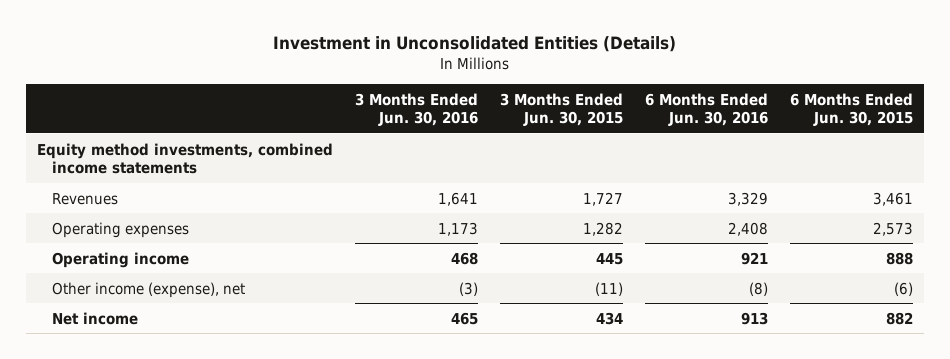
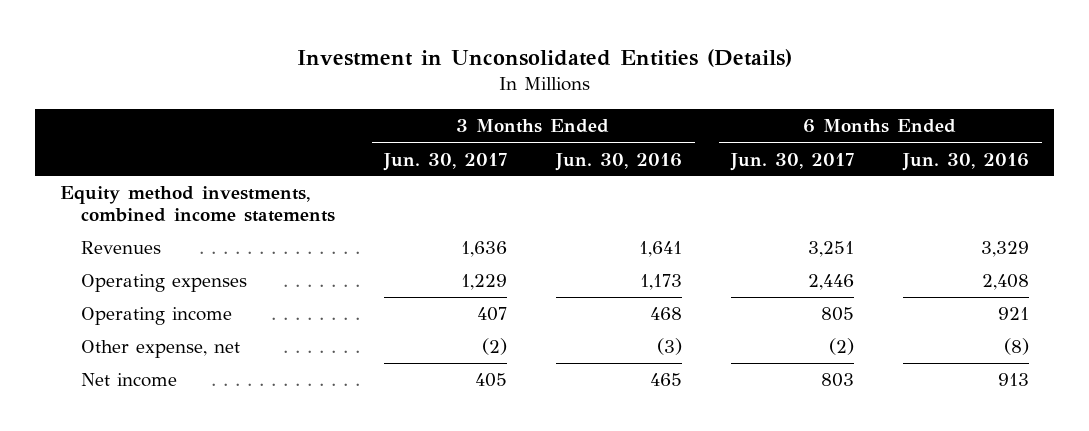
- | 3 Months Ended Jun. 30, 2016 | 3 Months Ended Jun. 30, 2015 | 6 Months Ended Jun. 30, 2016 | 6 Months Ended Jun. 30, 2015
+ | 3 Months Ended Jun. 30, 2017 | 3 Months Ended Jun. 30, 2016 | 6 Months Ended Jun. 30, 2017 | 6 Months Ended Jun. 30, 2016
- Other income (expense), net | (3) | (11) | (8) | (6)
+ Other expense, net | (2) | (3) | (2) | (8)

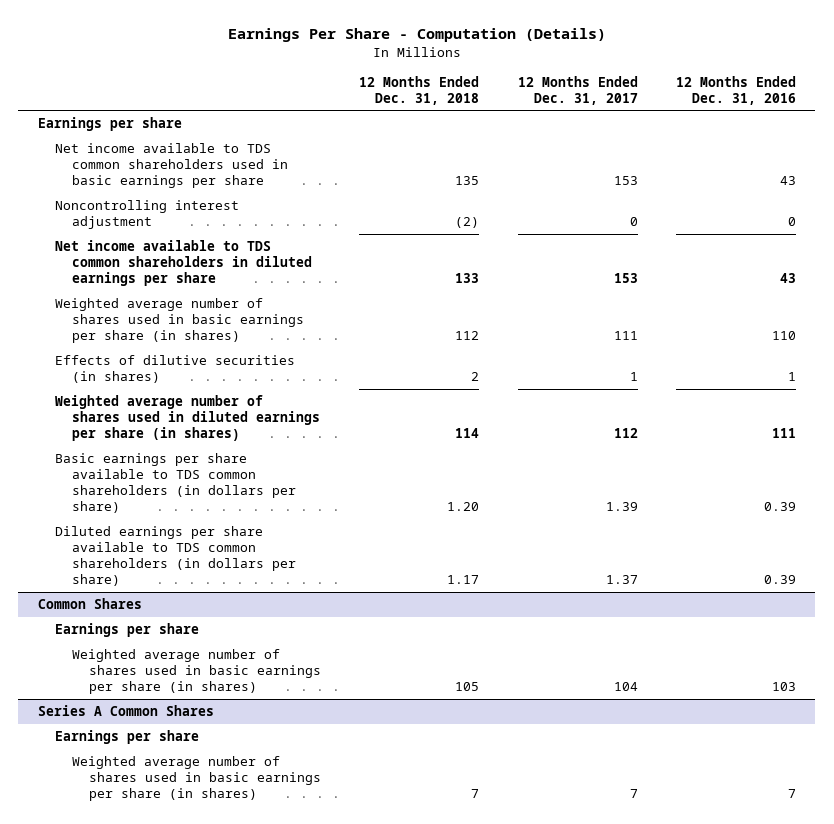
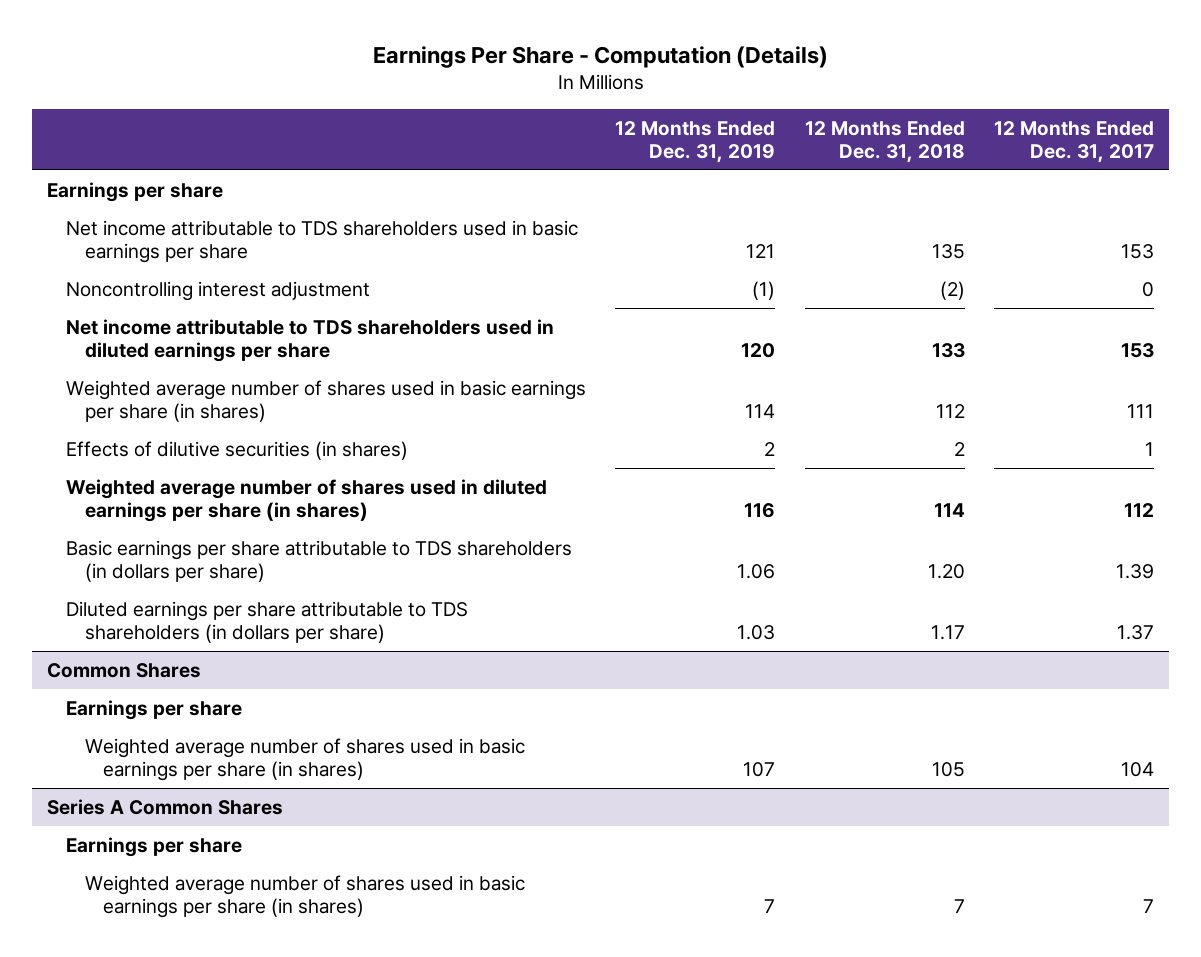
- | 12 Months Ended Dec. 31, 2018 | 12 Months Ended Dec. 31, 2017 | 12 Months Ended Dec. 31, 2016
+ | 12 Months Ended Dec. 31, 2019 | 12 Months Ended Dec. 31, 2018 | 12 Months Ended Dec. 31, 2017
- Net income available to TDS common shareholders used in basic earnings per share | 135 | 153 | 43
+ Net income attributable to TDS shareholders used in basic earnings per share | 121 | 135 | 153
- Net income available to TDS common shareholders in diluted earnings per share | 133 | 153 | 43
+ Net income attributable to TDS shareholders used in diluted earnings per share | 120 | 133 | 153
- Basic earnings per share available to TDS common shareholders (in dollars per share) | 1.20 | 1.39 | 0.39
- Diluted earnings per share available to TDS common shareholders (in dollars per share) | 1.17 | 1.37 | 0.39
+ Basic earnings per share attributable to TDS shareholders (in dollars per share) | 1.06 | 1.20 | 1.39
+ Diluted earnings per share attributable to TDS shareholders (in dollars per share) | 1.03 | 1.17 | 1.37

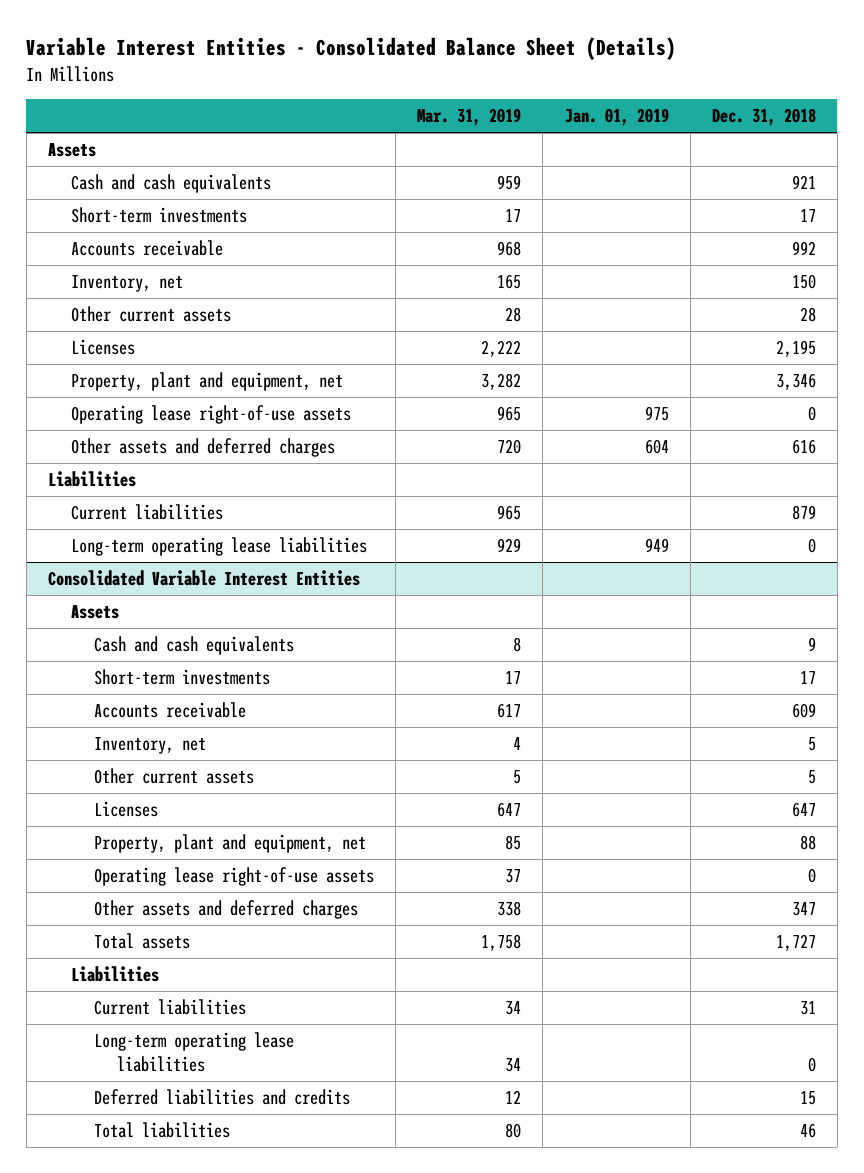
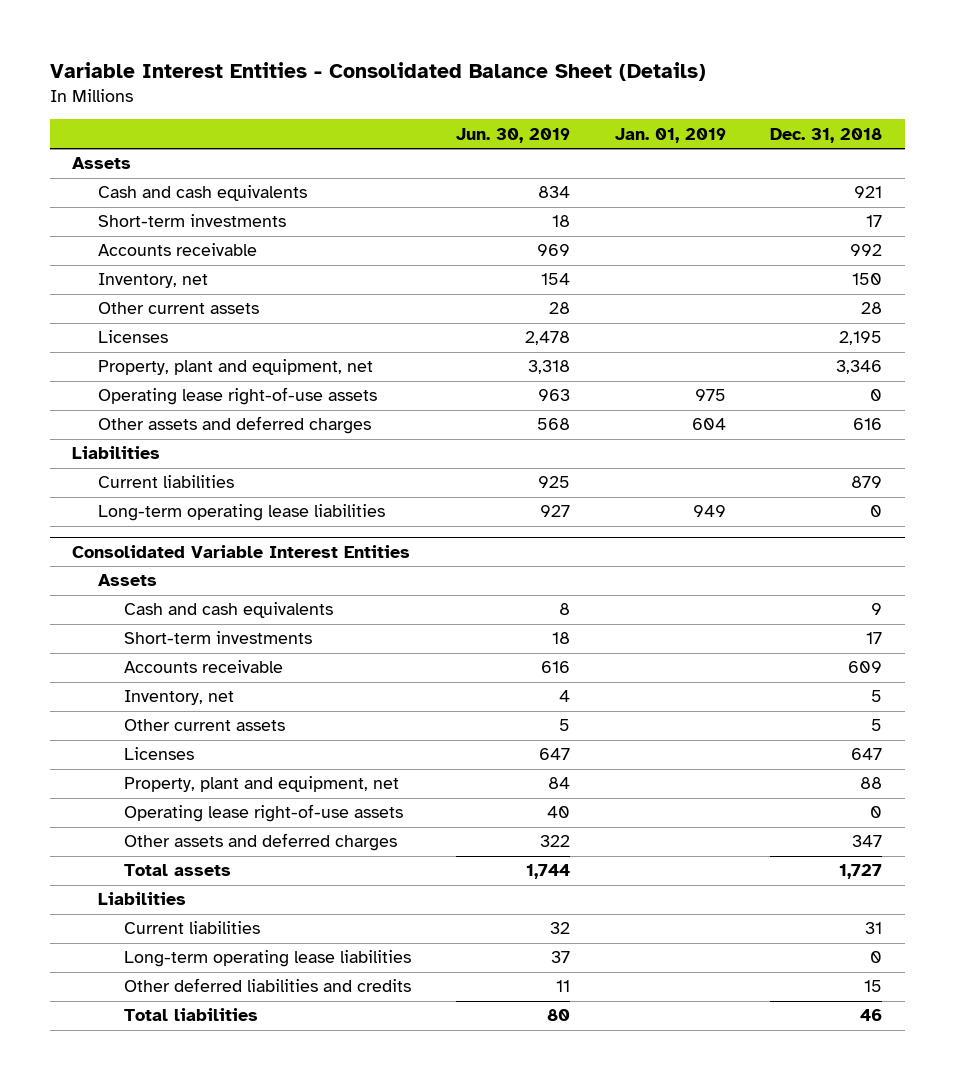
- | Mar. 31, 2019 | Jan. 01, 2019 | Dec. 31, 2018
+ | Jun. 30, 2019 | Jan. 01, 2019 | Dec. 31, 2018
@ Consolidated Variable Interest Entities
- Deferred liabilities and credits | 12 | | 15
+ Other deferred liabilities and credits | 11 | | 15

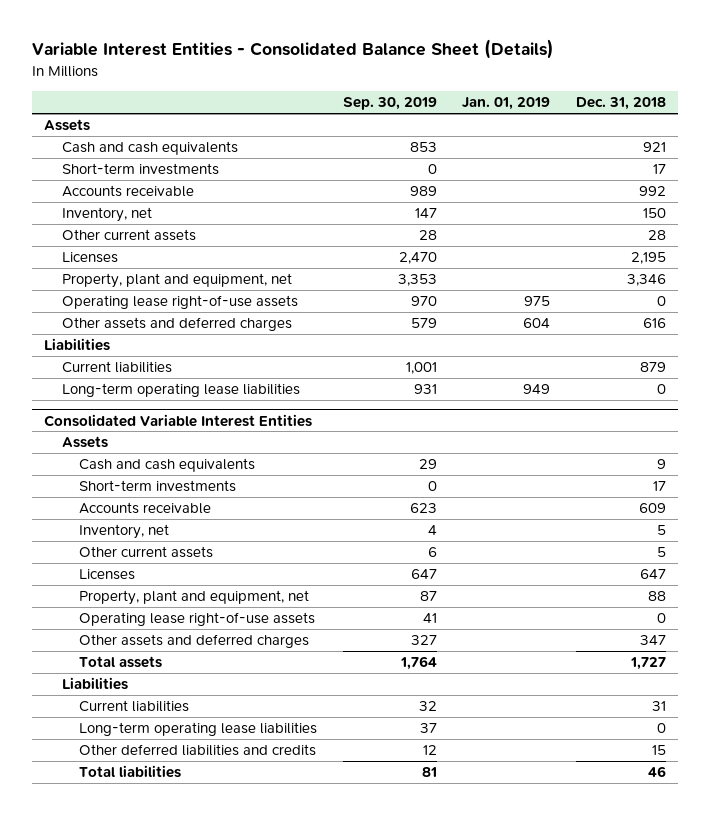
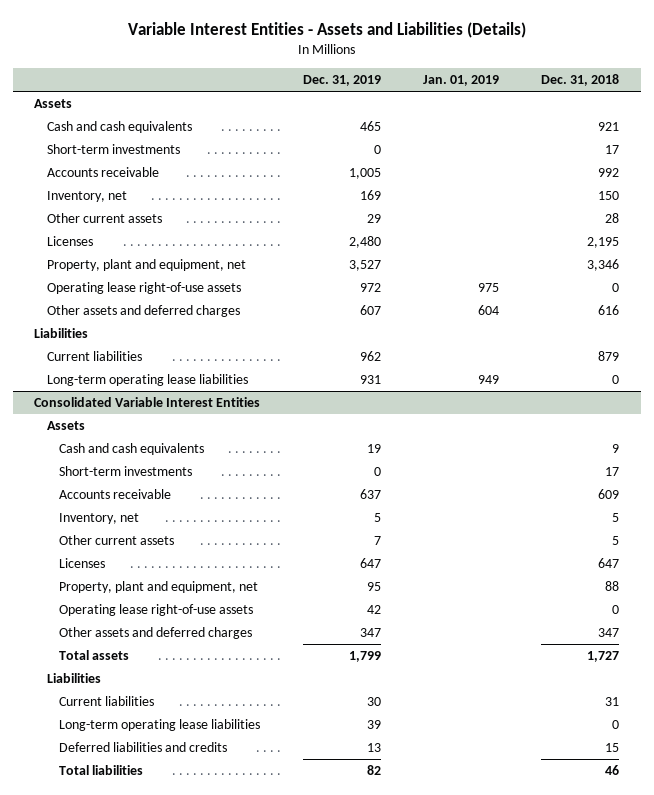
- Variable Interest Entities - Consolidated Balance Sheet (Details)
+ Variable Interest Entities - Assets and Liabilities (Details)
- | Sep. 30, 2019 | Jan. 01, 2019 | Dec. 31, 2018
+ | Dec. 31, 2019 | Jan. 01, 2019 | Dec. 31, 2018
@ Consolidated Variable Interest Entities
- Other deferred liabilities and credits | 12 | | 15
+ Deferred liabilities and credits | 13 | | 15

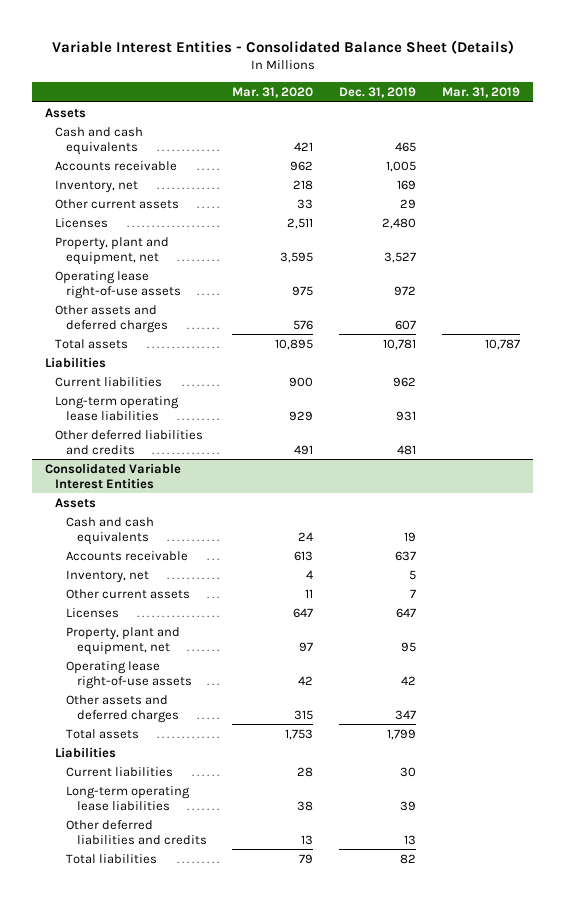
- Variable Interest Entities - Assets and Liabilities (Details)
+ Variable Interest Entities - Consolidated Balance Sheet (Details)
- | Dec. 31, 2019 | Jan. 01, 2019 | Dec. 31, 2018
+ | Mar. 31, 2020 | Dec. 31, 2019 | Mar. 31, 2019
- Short-term investments | 0 | | 17
+ Total assets | 10,895 | 10,781 | 10,787
+ Other deferred liabilities and credits | 491 | 481 |
@ Consolidated Variable Interest Entities
- Short-term investments | 0 | | 17
- Deferred liabilities and credits | 13 | | 15
+ Other deferred liabilities and credits | 13 | 13 |

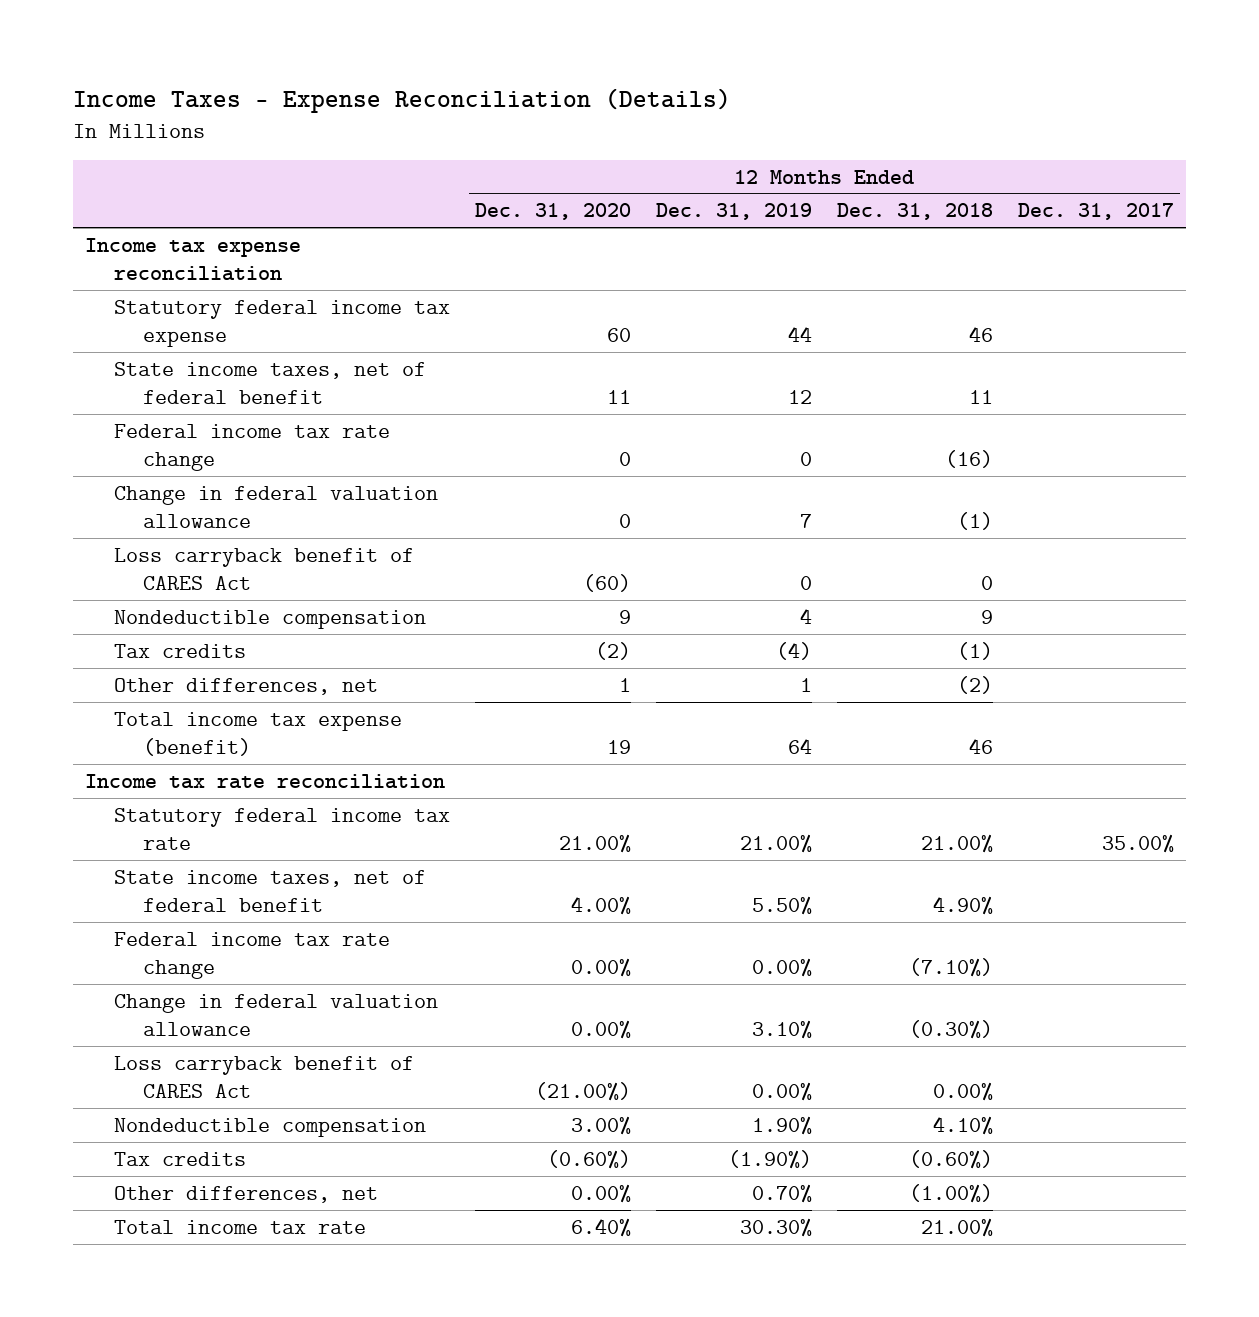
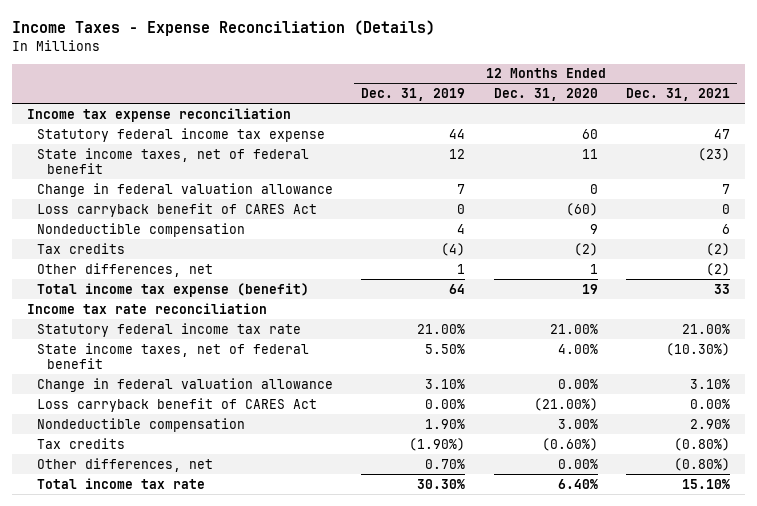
- | 12 Months Ended Dec. 31, 2020 | 12 Months Ended Dec. 31, 2019 | 12 Months Ended Dec. 31, 2018 | 12 Months Ended Dec. 31, 2017
+ | 12 Months Ended Dec. 31, 2019 | 12 Months Ended Dec. 31, 2020 | 12 Months Ended Dec. 31, 2021
- Federal income tax rate change | 0 | 0 | (16) |
- Federal income tax rate change | 0.00% | 0.00% | (7.10%) |

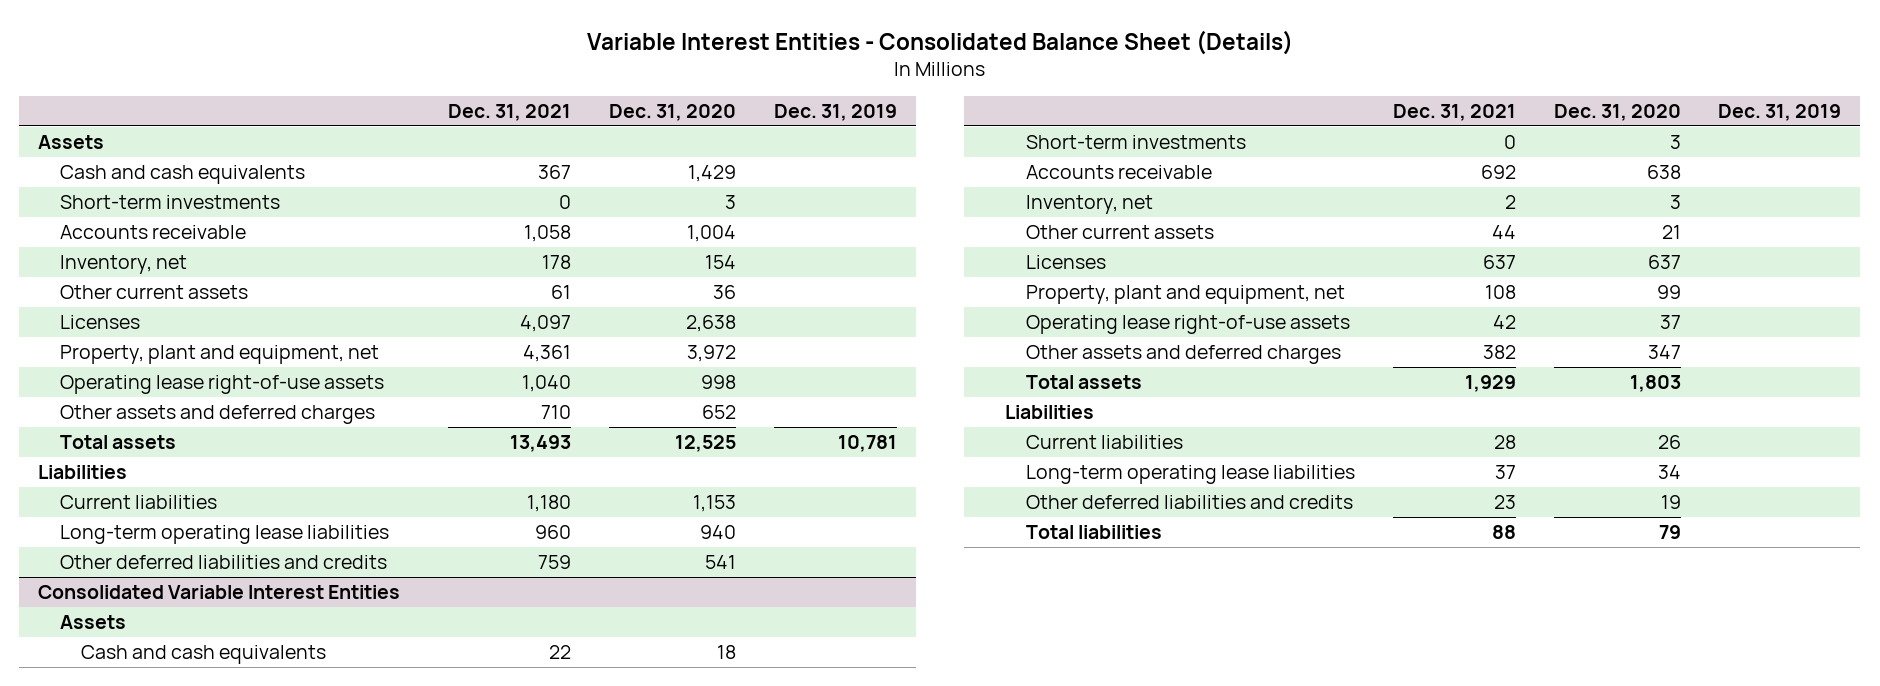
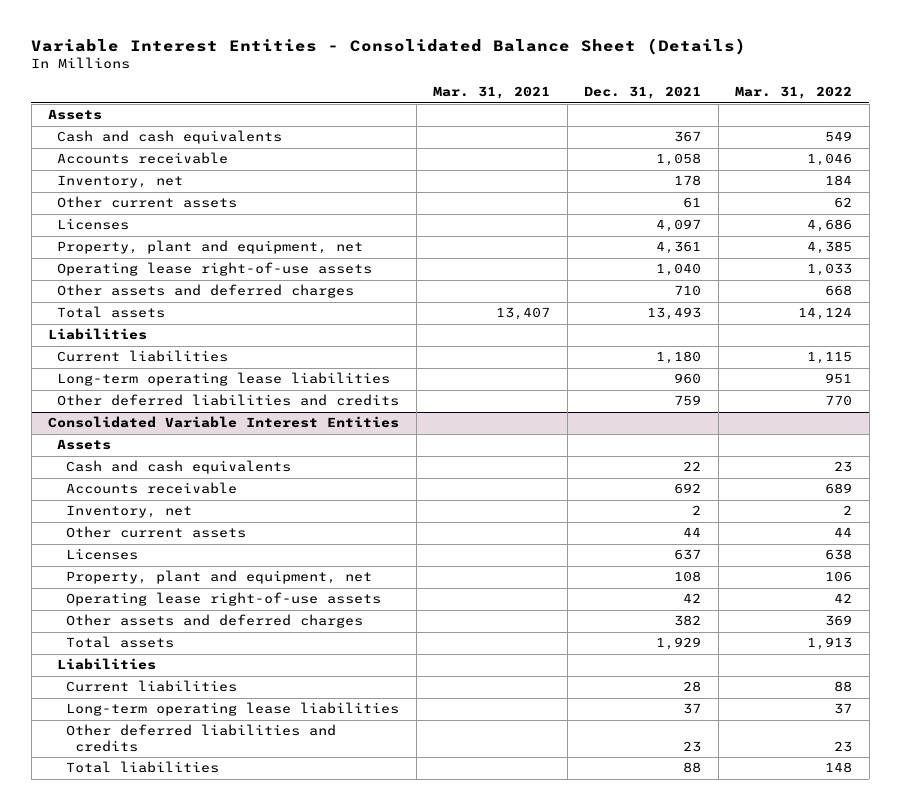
- | Dec. 31, 2021 | Dec. 31, 2020 | Dec. 31, 2019
+ | Mar. 31, 2021 | Dec. 31, 2021 | Mar. 31, 2022
- Short-term investments | 0 | 3 |
@ Consolidated Variable Interest Entities
- Short-term investments | 0 | 3 |

